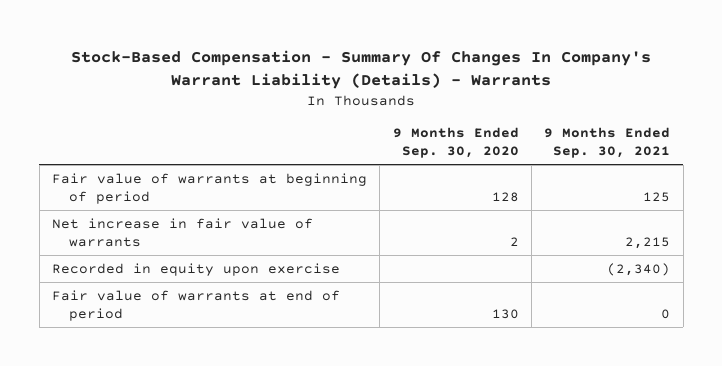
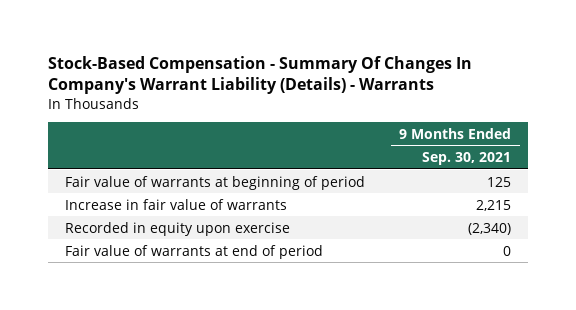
- | 9 Months Ended Sep. 30, 2020 | 9 Months Ended Sep. 30, 2021
+ | 9 Months Ended Sep. 30, 2021
- Net increase in fair value of warrants | 2 | 2,215
+ Increase in fair value of warrants | 2,215

